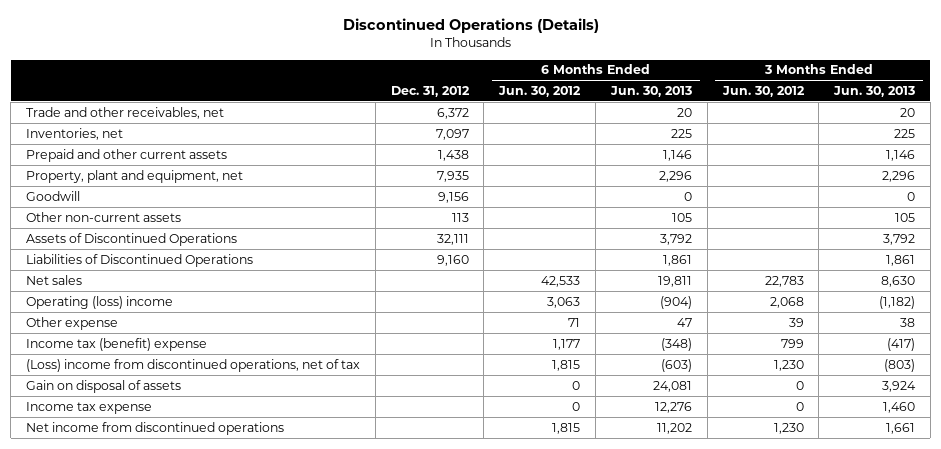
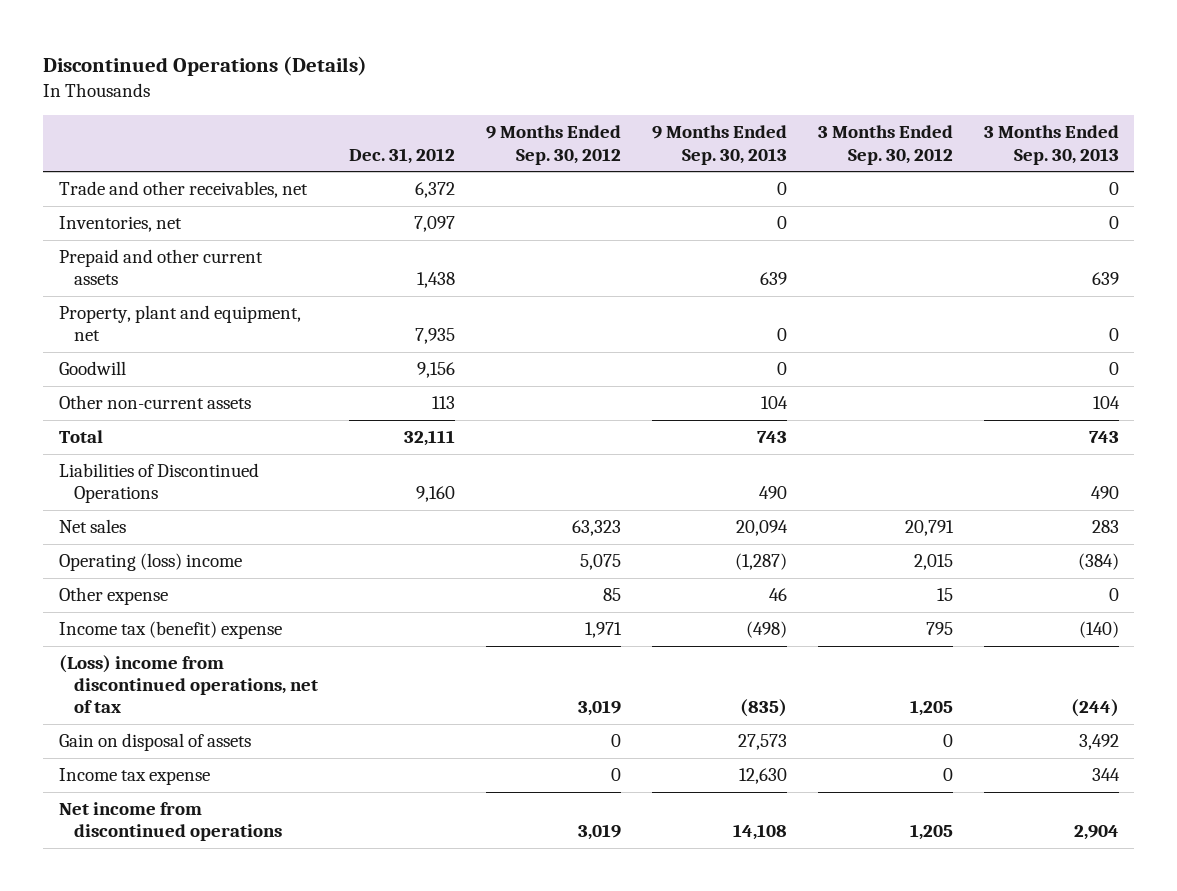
- | Dec. 31, 2012 | 6 Months Ended Jun. 30, 2012 | 6 Months Ended Jun. 30, 2013 | 3 Months Ended Jun. 30, 2012 | 3 Months Ended Jun. 30, 2013
+ | Dec. 31, 2012 | 9 Months Ended Sep. 30, 2012 | 9 Months Ended Sep. 30, 2013 | 3 Months Ended Sep. 30, 2012 | 3 Months Ended Sep. 30, 2013
- Assets of Discontinued Operations | 32,111 | | 3,792 | | 3,792
+ Total | 32,111 | | 743 | | 743

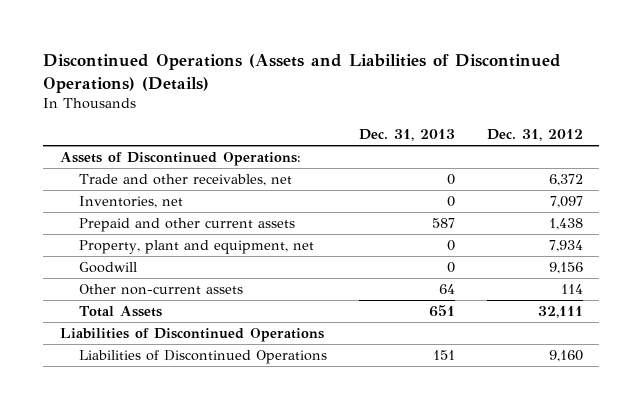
- Discontinued Operations (Details)
+ Discontinued Operations (Assets and Liabilities of Discontinued Operations) (Details)
- | Dec. 31, 2012 | 9 Months Ended Sep. 30, 2012 | 9 Months Ended Sep. 30, 2013 | 3 Months Ended Sep. 30, 2012 | 3 Months Ended Sep. 30, 2013
+ | Dec. 31, 2013 | Dec. 31, 2012
+ Assets of Discontinued Operations:
- Property, plant and equipment, net | 7,935 | | 0 | | 0
+ Property, plant and equipment, net | 0 | 7,934
- Other non-current assets | 113 | | 104 | | 104
- Total | 32,111 | | 743 | | 743
+ Other non-current assets | 64 | 114
+ Total Assets | 651 | 32,111
+ Liabilities of Discontinued Operations
- Net sales | | 63,323 | 20,094 | 20,791 | 283
- Operating (loss) income | | 5,075 | (1,287) | 2,015 | (384)
- Other expense | | 85 | 46 | 15 | 0
- Income tax (benefit) expense | | 1,971 | (498) | 795 | (140)
- (Loss) income from discontinued operations, net of tax | | 3,019 | (835) | 1,205 | (244)
- Gain on disposal of assets | | 0 | 27,573 | 0 | 3,492
- Income tax expense | | 0 | 12,630 | 0 | 344
- Net income from discontinued operations | | 3,019 | 14,108 | 1,205 | 2,904

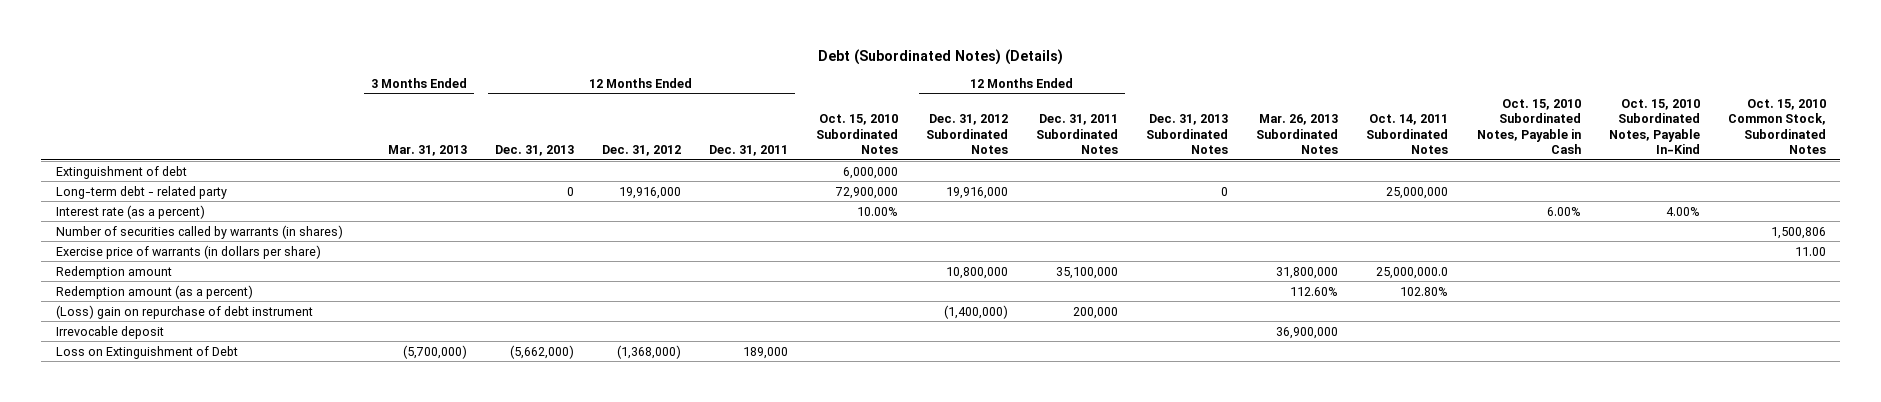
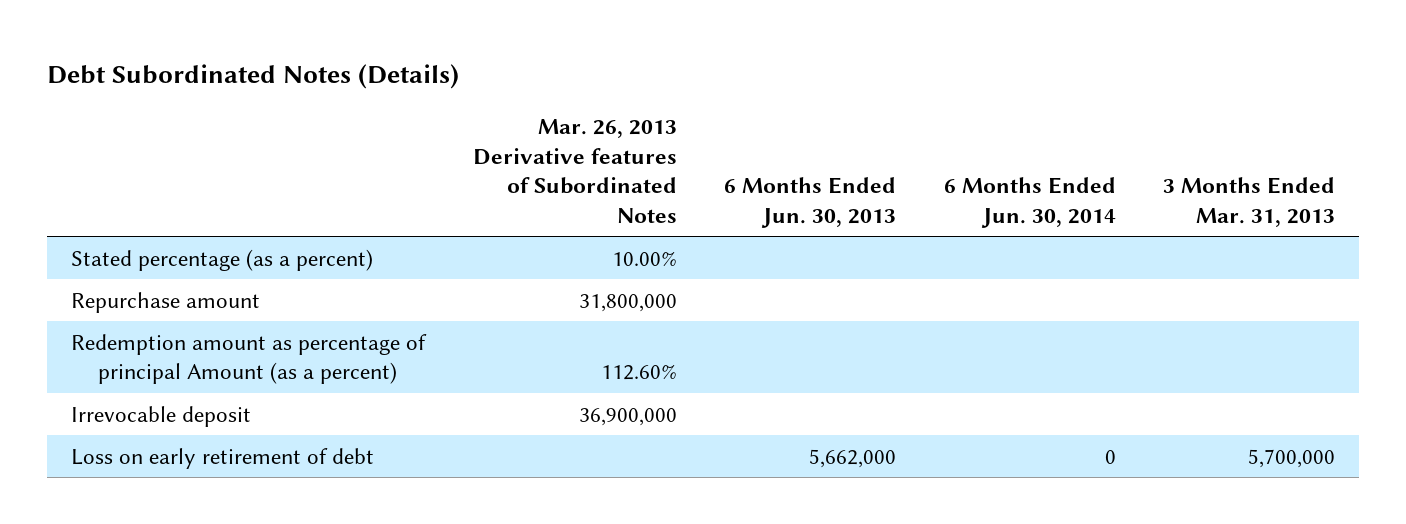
- Debt (Subordinated Notes) (Details)
+ Debt Subordinated Notes (Details)
- | 3 Months Ended Mar. 31, 2013 | 12 Months Ended Dec. 31, 2013 | 12 Months Ended Dec. 31, 2012 | 12 Months Ended Dec. 31, 2011 | Oct. 15, 2010 Subordinated Notes | 12 Months Ended Dec. 31, 2012 Subordinated Notes | 12 Months Ended Dec. 31, 2011 Subordinated Notes | Dec. 31, 2013 Subordinated Notes | Mar. 26, 2013 Subordinated Notes | Oct. 14, 2011 Subordinated Notes | Oct. 15, 2010 Subordinated Notes, Payable in Cash | Oct. 15, 2010 Subordinated Notes, Payable In-Kind | Oct. 15, 2010 Common Stock, Subordinated Notes
+ | Mar. 26, 2013 Derivative features of Subordinated Notes | 6 Months Ended Jun. 30, 2013 | 6 Months Ended Jun. 30, 2014 | 3 Months Ended Mar. 31, 2013
- Extinguishment of debt | | | | | 6,000,000 | | | | | | | |
- Long-term debt - related party | | 0 | 19,916,000 | | 72,900,000 | 19,916,000 | | 0 | | 25,000,000 | | |
- Interest rate (as a percent) | | | | | 10.00% | | | | | | 6.00% | 4.00% |
- Number of securities called by warrants (in shares) | | | | | | | | | | | | | 1,500,806
- Exercise price of warrants (in dollars per share) | | | | | | | | | | | | | 11.00
- Redemption amount | | | | | | 10,800,000 | 35,100,000 | | 31,800,000 | 25,000,000.0 | | |
- Redemption amount (as a percent) | | | | | | | | | 112.60% | 102.80% | | |
- (Loss) gain on repurchase of debt instrument | | | | | | (1,400,000) | 200,000 | | | | | |
+ Stated percentage (as a percent) | 10.00% | | |
+ Repurchase amount | 31,800,000 | | |
+ Redemption amount as percentage of principal Amount (as a percent) | 112.60% | | |
- Loss on Extinguishment of Debt | (5,700,000) | (5,662,000) | (1,368,000) | 189,000 | | | | | | | | |
+ Loss on early retirement of debt | | 5,662,000 | 0 | 5,700,000

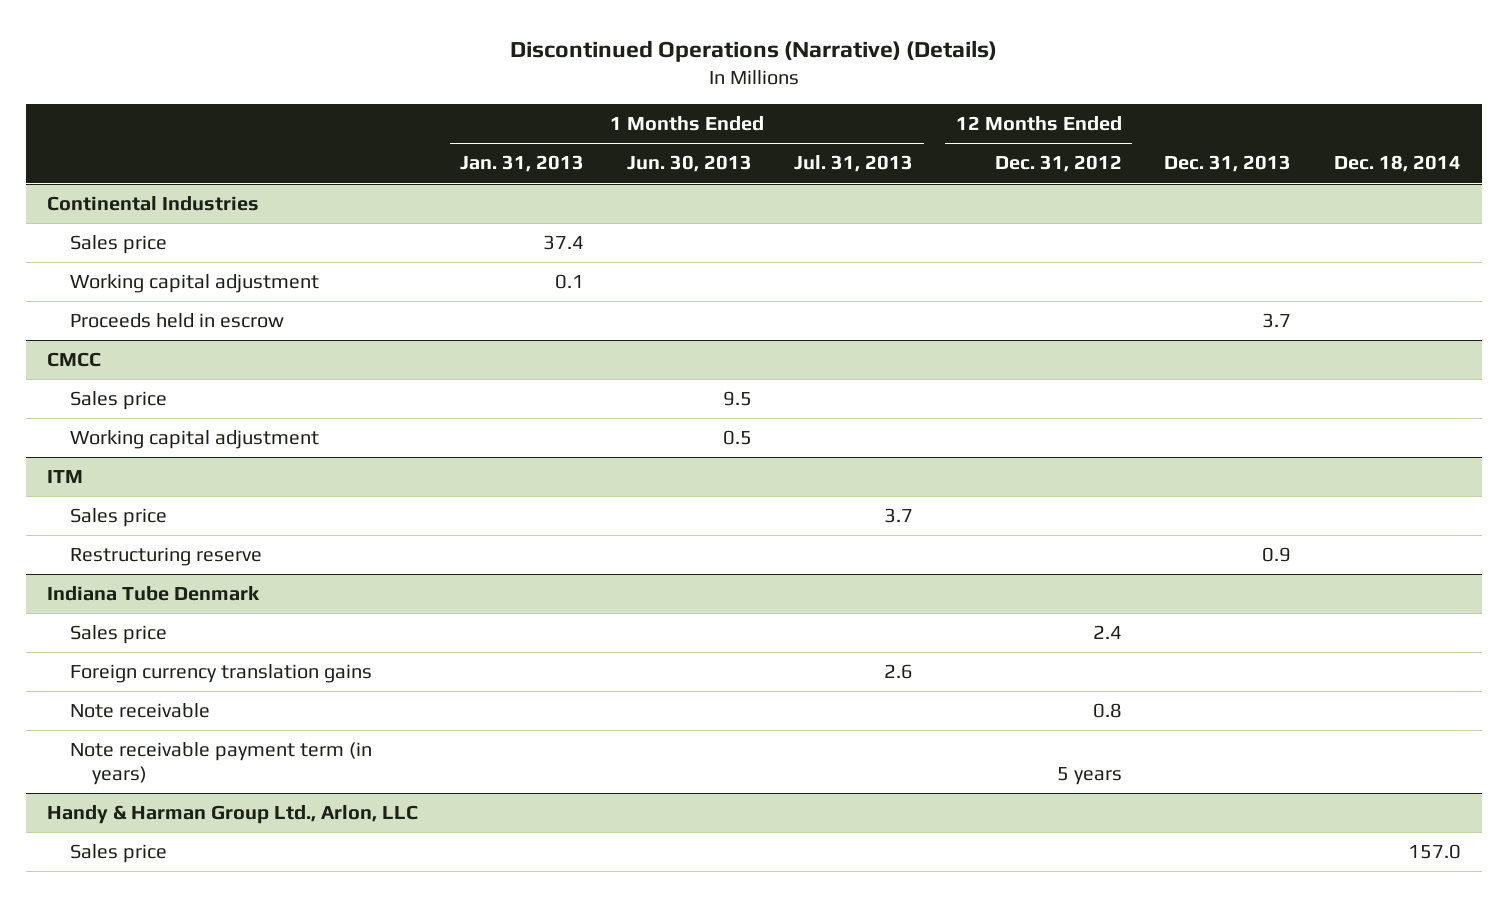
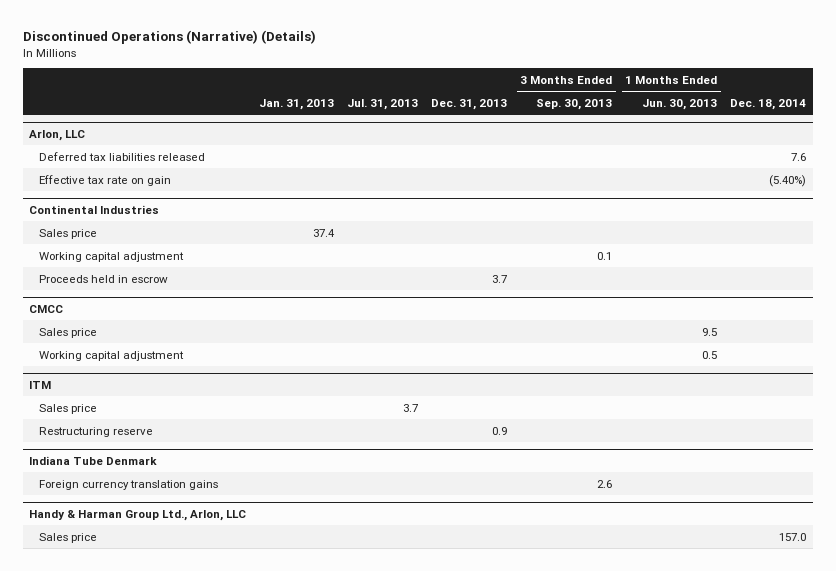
- | 1 Months Ended Jan. 31, 2013 | 1 Months Ended Jun. 30, 2013 | 1 Months Ended Jul. 31, 2013 | 12 Months Ended Dec. 31, 2012 | Dec. 31, 2013 | Dec. 18, 2014
+ | Jan. 31, 2013 | Jul. 31, 2013 | Dec. 31, 2013 | 3 Months Ended Sep. 30, 2013 | 1 Months Ended Jun. 30, 2013 | Dec. 18, 2014
+ Arlon, LLC
+ Deferred tax liabilities released | | | | | | 7.6
+ Effective tax rate on gain | | | | | | (5.40%)
@ Indiana Tube Denmark
- Sales price | | | | 2.4 | |
- Note receivable | | | | 0.8 | |
- Note receivable payment term (in years) | | | | 5 years | |

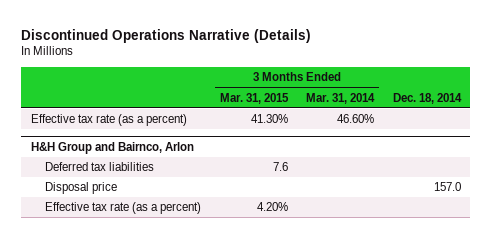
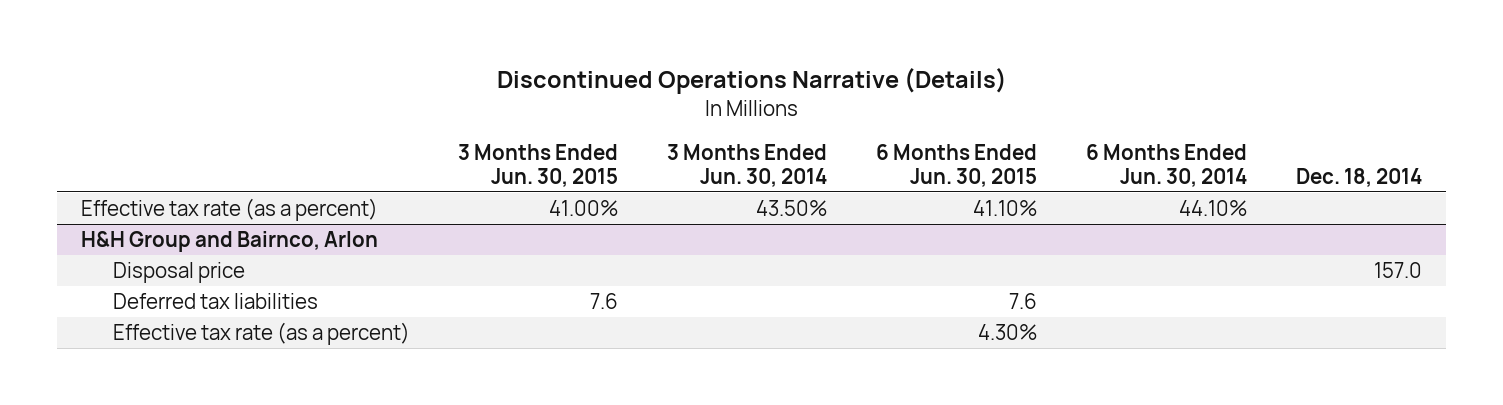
- | 3 Months Ended Mar. 31, 2015 | 3 Months Ended Mar. 31, 2014 | Dec. 18, 2014
+ | 3 Months Ended Jun. 30, 2015 | 3 Months Ended Jun. 30, 2014 | 6 Months Ended Jun. 30, 2015 | 6 Months Ended Jun. 30, 2014 | Dec. 18, 2014
@ H&H Group and Bairnco, Arlon
moved down: Deferred tax liabilities | 7.6 | | 7.6 | |

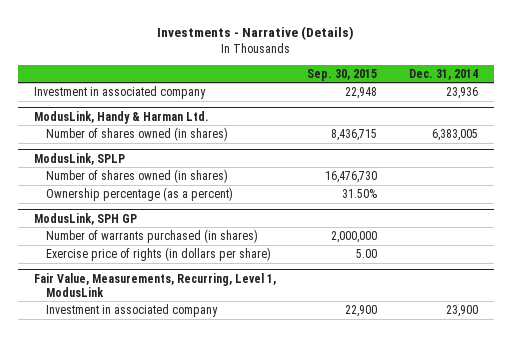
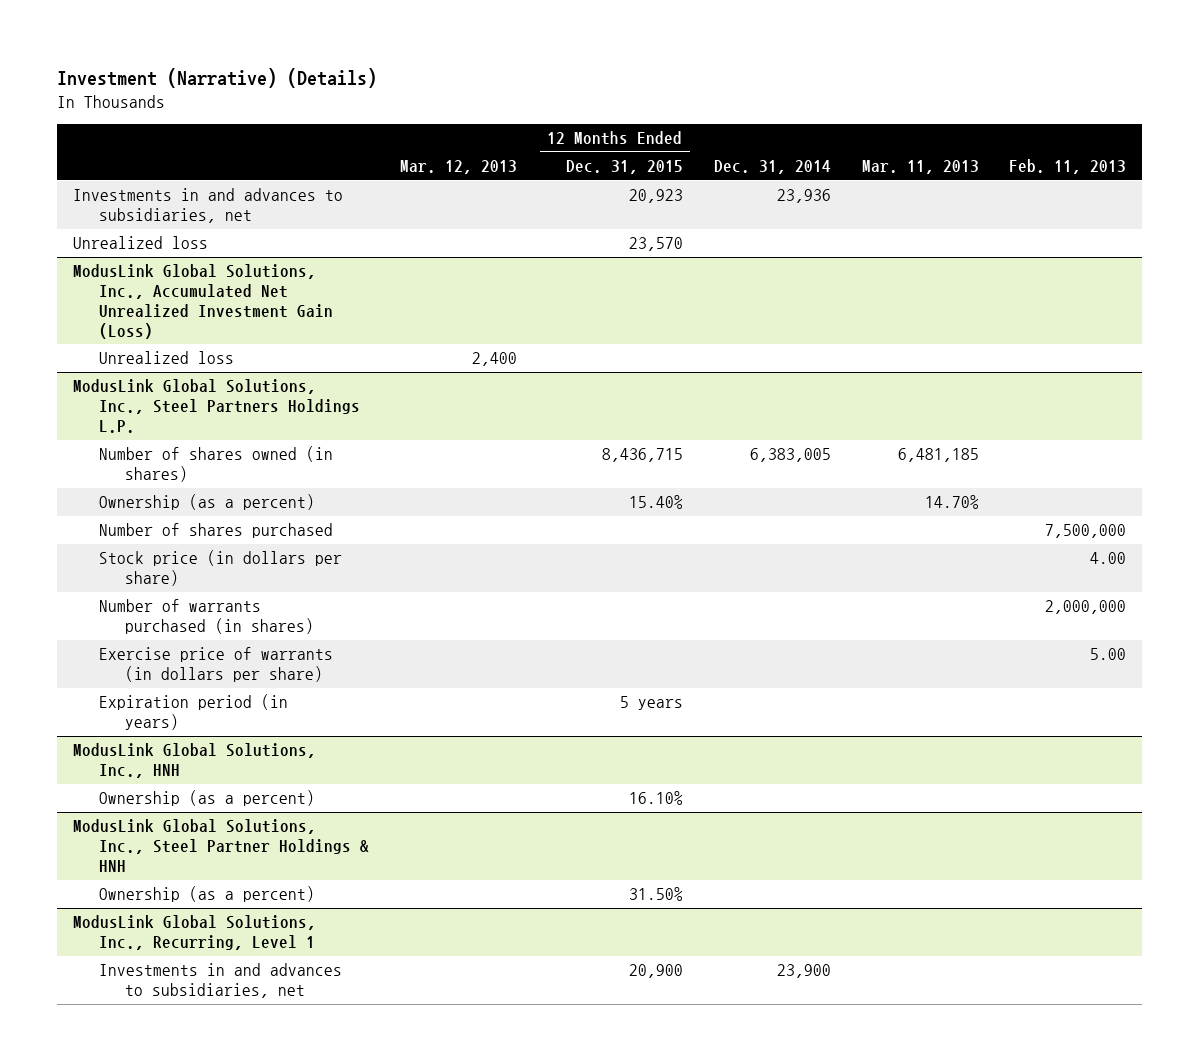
- Investments - Narrative (Details)
+ Investment (Narrative) (Details)
- | Sep. 30, 2015 | Dec. 31, 2014
+ | Mar. 12, 2013 | 12 Months Ended Dec. 31, 2015 | Dec. 31, 2014 | Mar. 11, 2013 | Feb. 11, 2013
- Investment in associated company | 22,948 | 23,936
- ModusLink, Handy & Harman Ltd.
+ Investments in and advances to subsidiaries, net | | 20,923 | 23,936 | |
+ Unrealized loss | | 23,570 | | |
+ ModusLink Global Solutions, Inc., Accumulated Net Unrealized Investment Gain (Loss)
+ Unrealized loss | 2,400 | | | |
+ ModusLink Global Solutions, Inc., Steel Partners Holdings L.P.
- ModusLink, SPLP
- Number of shares owned (in shares) | 16,476,730 |
- Ownership percentage (as a percent) | 31.50% |
- ModusLink, SPH GP
- Number of warrants purchased (in shares) | 2,000,000 |
- Exercise price of rights (in dollars per share) | 5.00 |
- Fair Value, Measurements, Recurring, Level 1, ModusLink
- Investment in associated company | 22,900 | 23,900
+ Ownership (as a percent) | | 15.40% | | 14.70% |
+ Number of shares purchased | | | | | 7,500,000
+ Stock price (in dollars per share) | | | | | 4.00
+ Number of warrants purchased (in shares) | | | | | 2,000,000
+ Exercise price of warrants (in dollars per share) | | | | | 5.00
+ Expiration period (in years) | | 5 years | | |
+ ModusLink Global Solutions, Inc., HNH
+ Ownership (as a percent) | | 16.10% | | |
+ ModusLink Global Solutions, Inc., Steel Partner Holdings & HNH
+ Ownership (as a percent) | | 31.50% | | |
+ ModusLink Global Solutions, Inc., Recurring, Level 1
+ Investments in and advances to subsidiaries, net | | 20,900 | 23,900 | |

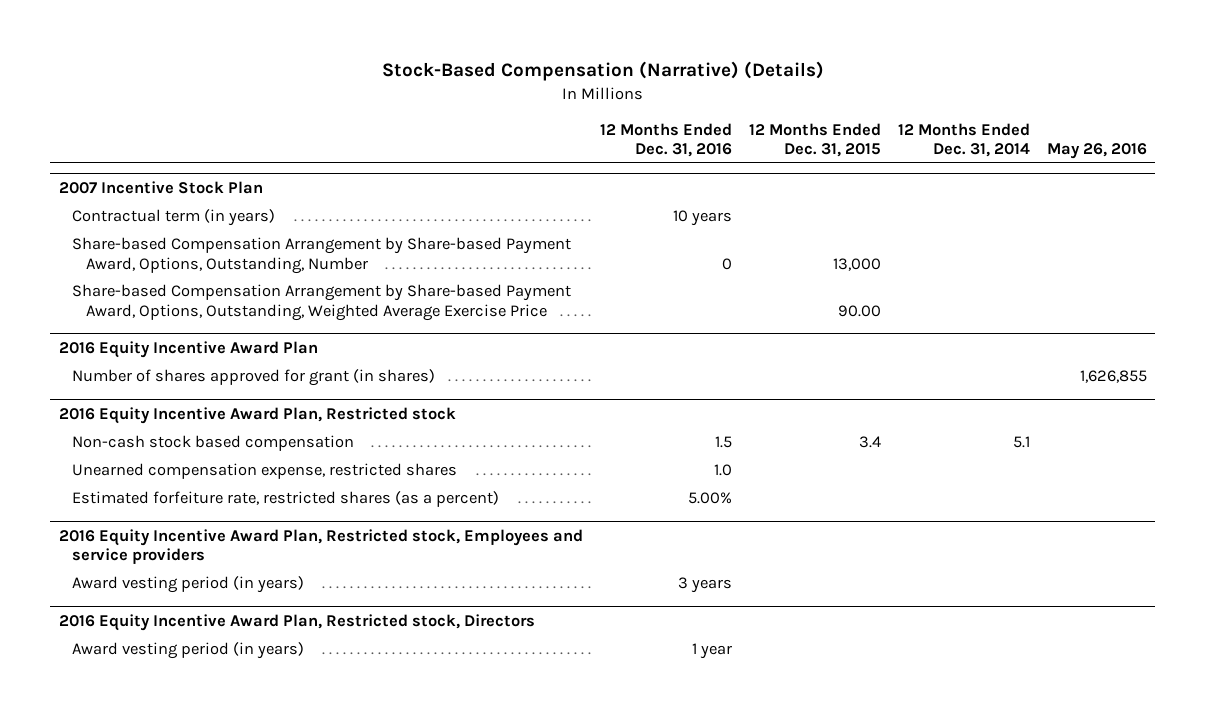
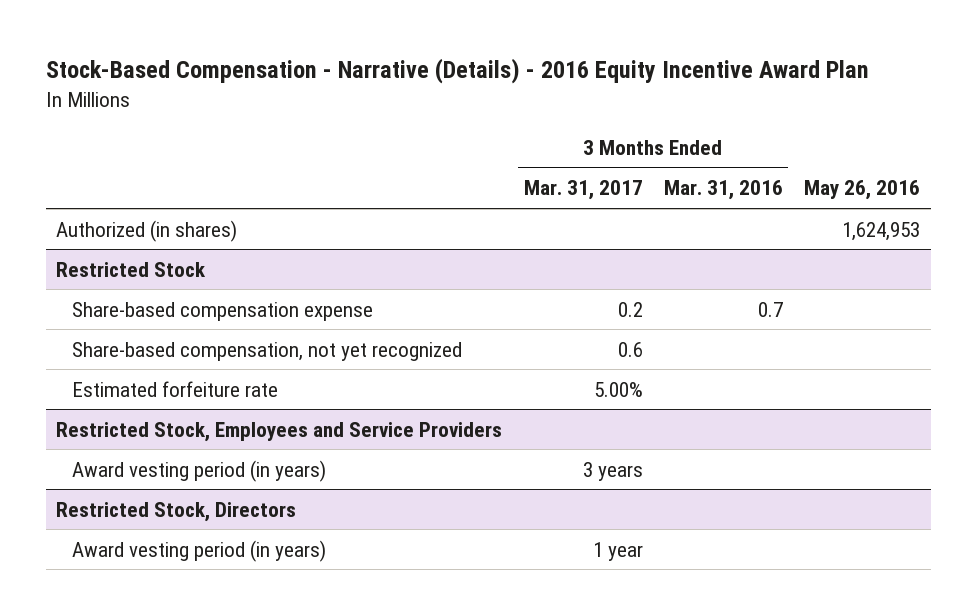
- Stock-Based Compensation (Narrative) (Details)
+ Stock-Based Compensation - Narrative (Details) - 2016 Equity Incentive Award Plan
- | 12 Months Ended Dec. 31, 2016 | 12 Months Ended Dec. 31, 2015 | 12 Months Ended Dec. 31, 2014 | May 26, 2016
+ | 3 Months Ended Mar. 31, 2017 | 3 Months Ended Mar. 31, 2016 | May 26, 2016
- 2007 Incentive Stock Plan
- Contractual term (in years) | 10 years | | |
- Share-based Compensation Arrangement by Share-based Payment Award, Options, Outstanding, Number | 0 | 13,000 | |
- Share-based Compensation Arrangement by Share-based Payment Award, Options, Outstanding, Weighted Average Exercise Price | | 90.00 | |
- 2016 Equity Incentive Award Plan
- Number of shares approved for grant (in shares) | | | | 1,626,855
- 2016 Equity Incentive Award Plan, Restricted stock
- Non-cash stock based compensation | 1.5 | 3.4 | 5.1 |
- Unearned compensation expense, restricted shares | 1.0 | | |
- Estimated forfeiture rate, restricted shares (as a percent) | 5.00% | | |
- 2016 Equity Incentive Award Plan, Restricted stock, Employees and service providers
+ Authorized (in shares) | | | 1,624,953
+ Restricted Stock
+ Share-based compensation expense | 0.2 | 0.7 |
+ Share-based compensation, not yet recognized | 0.6 | |
+ Estimated forfeiture rate | 5.00% | |
+ Restricted Stock, Employees and Service Providers
- 2016 Equity Incentive Award Plan, Restricted stock, Directors
+ Restricted Stock, Directors

